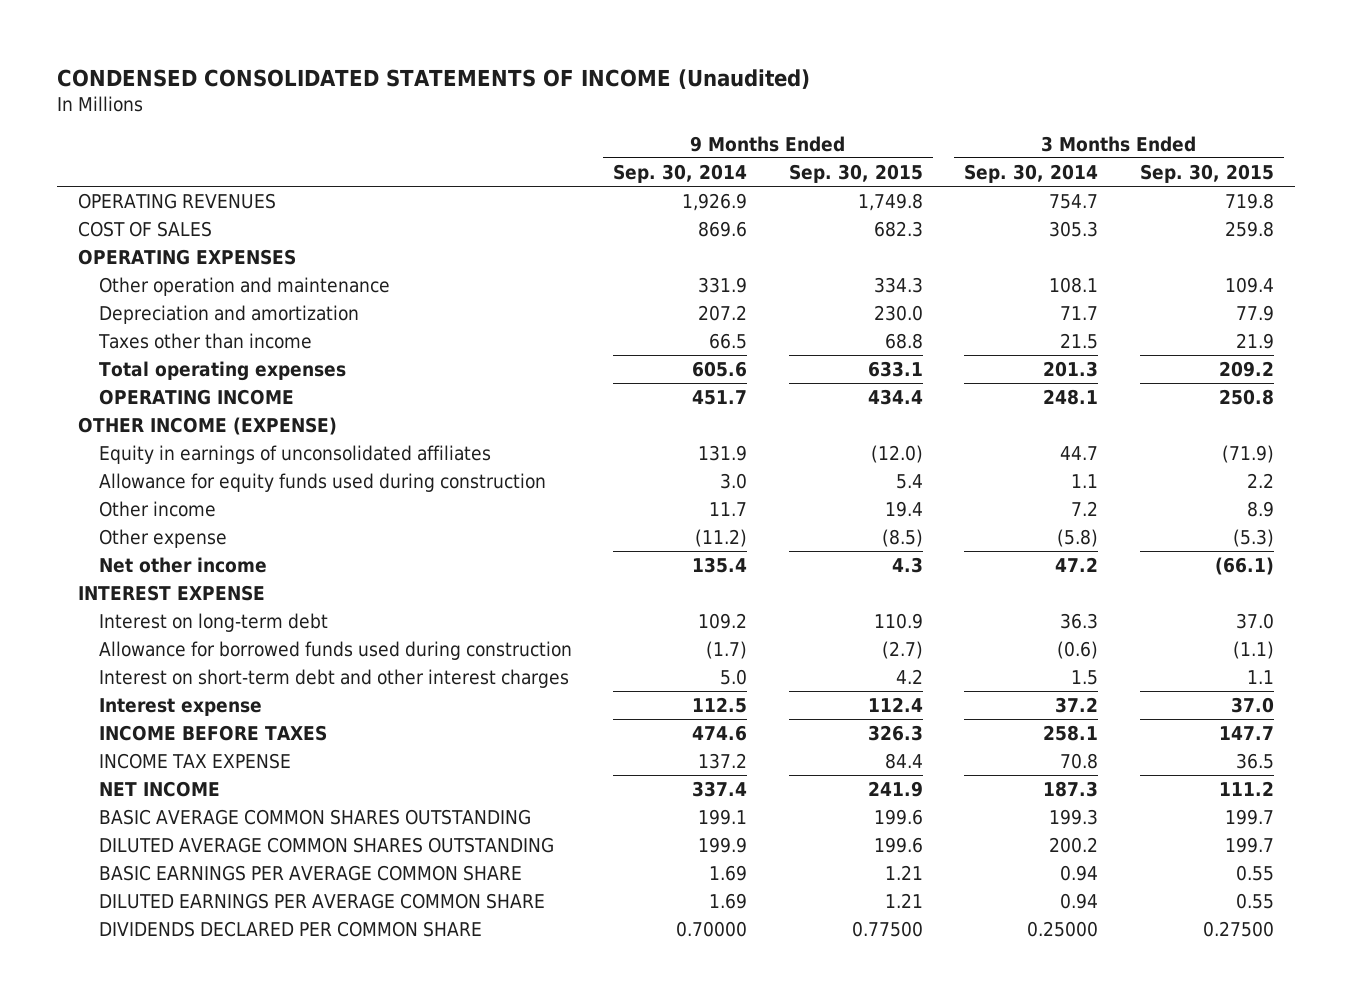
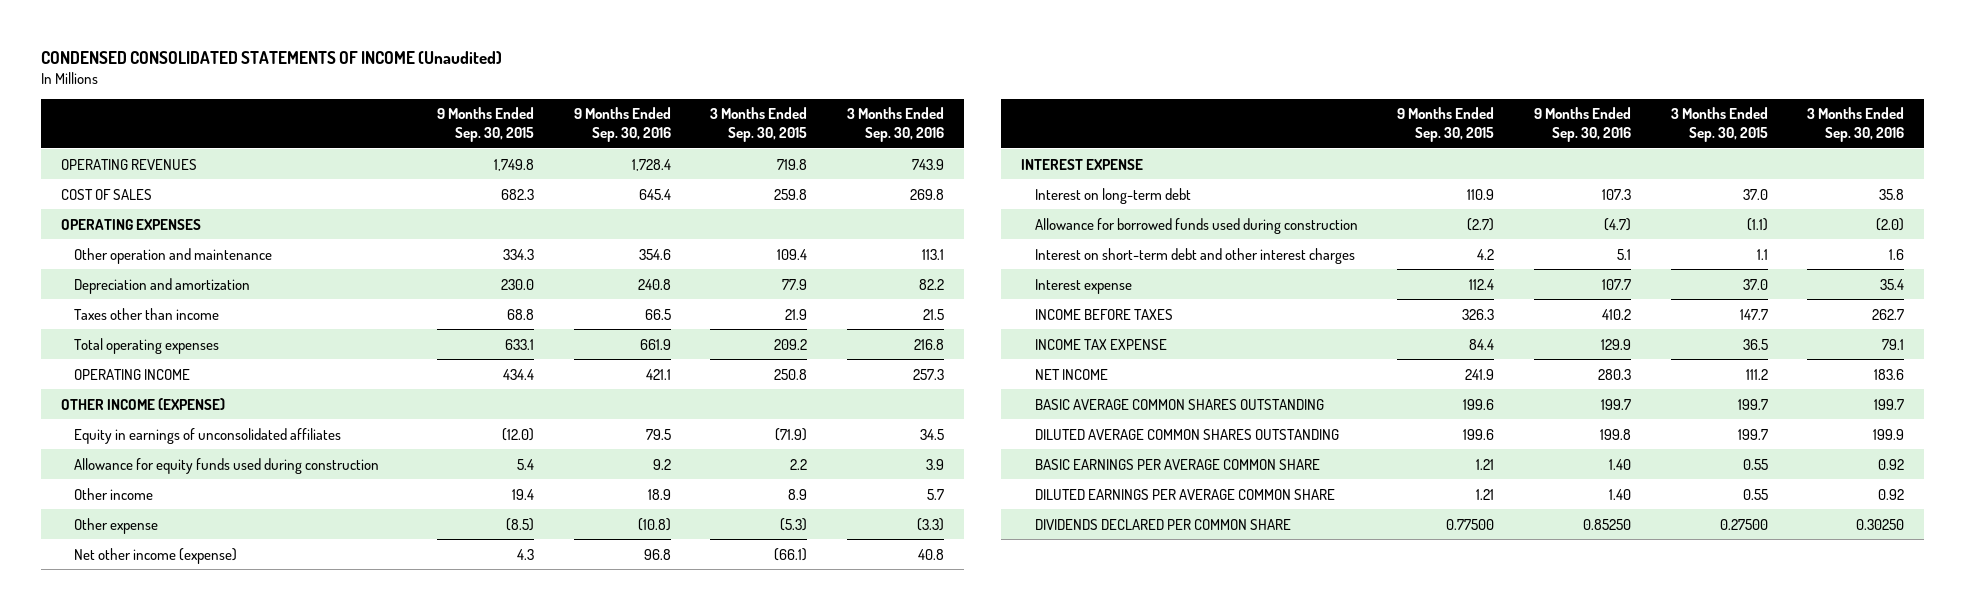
- | 9 Months Ended Sep. 30, 2014 | 9 Months Ended Sep. 30, 2015 | 3 Months Ended Sep. 30, 2014 | 3 Months Ended Sep. 30, 2015
+ | 9 Months Ended Sep. 30, 2015 | 9 Months Ended Sep. 30, 2016 | 3 Months Ended Sep. 30, 2015 | 3 Months Ended Sep. 30, 2016
- Net other income | 135.4 | 4.3 | 47.2 | (66.1)
+ Net other income (expense) | 4.3 | 96.8 | (66.1) | 40.8

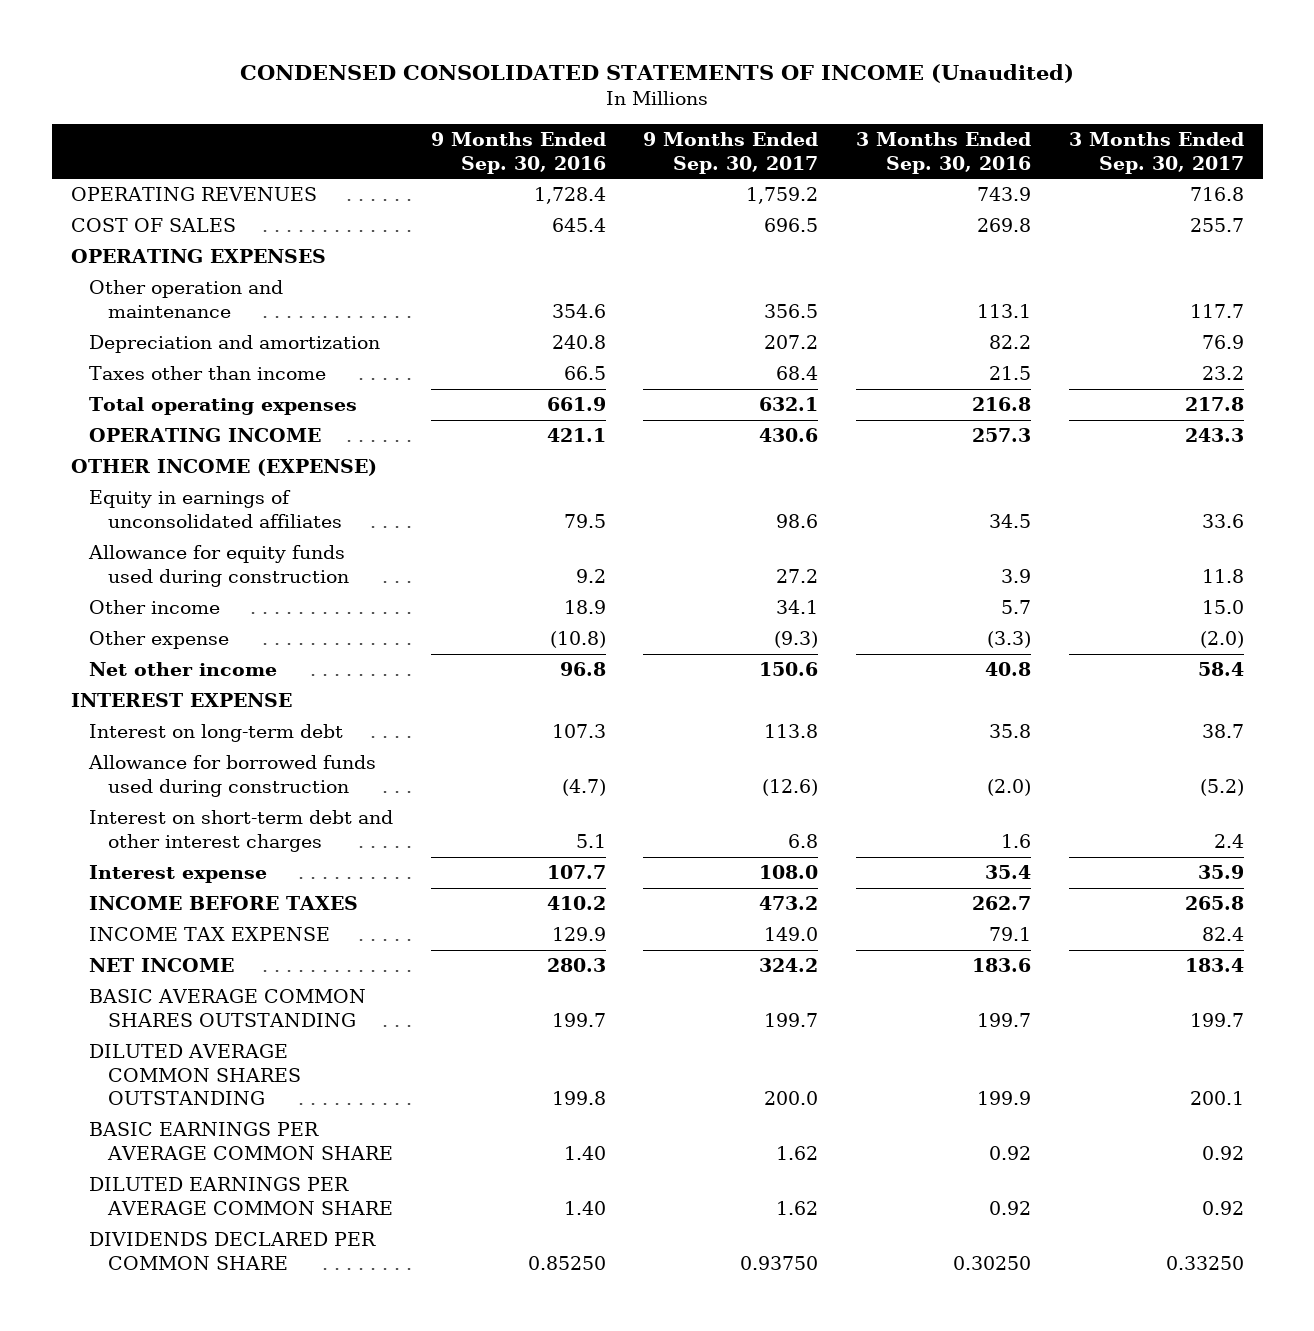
- | 9 Months Ended Sep. 30, 2015 | 9 Months Ended Sep. 30, 2016 | 3 Months Ended Sep. 30, 2015 | 3 Months Ended Sep. 30, 2016
+ | 9 Months Ended Sep. 30, 2016 | 9 Months Ended Sep. 30, 2017 | 3 Months Ended Sep. 30, 2016 | 3 Months Ended Sep. 30, 2017
- Net other income (expense) | 4.3 | 96.8 | (66.1) | 40.8
+ Net other income | 96.8 | 150.6 | 40.8 | 58.4

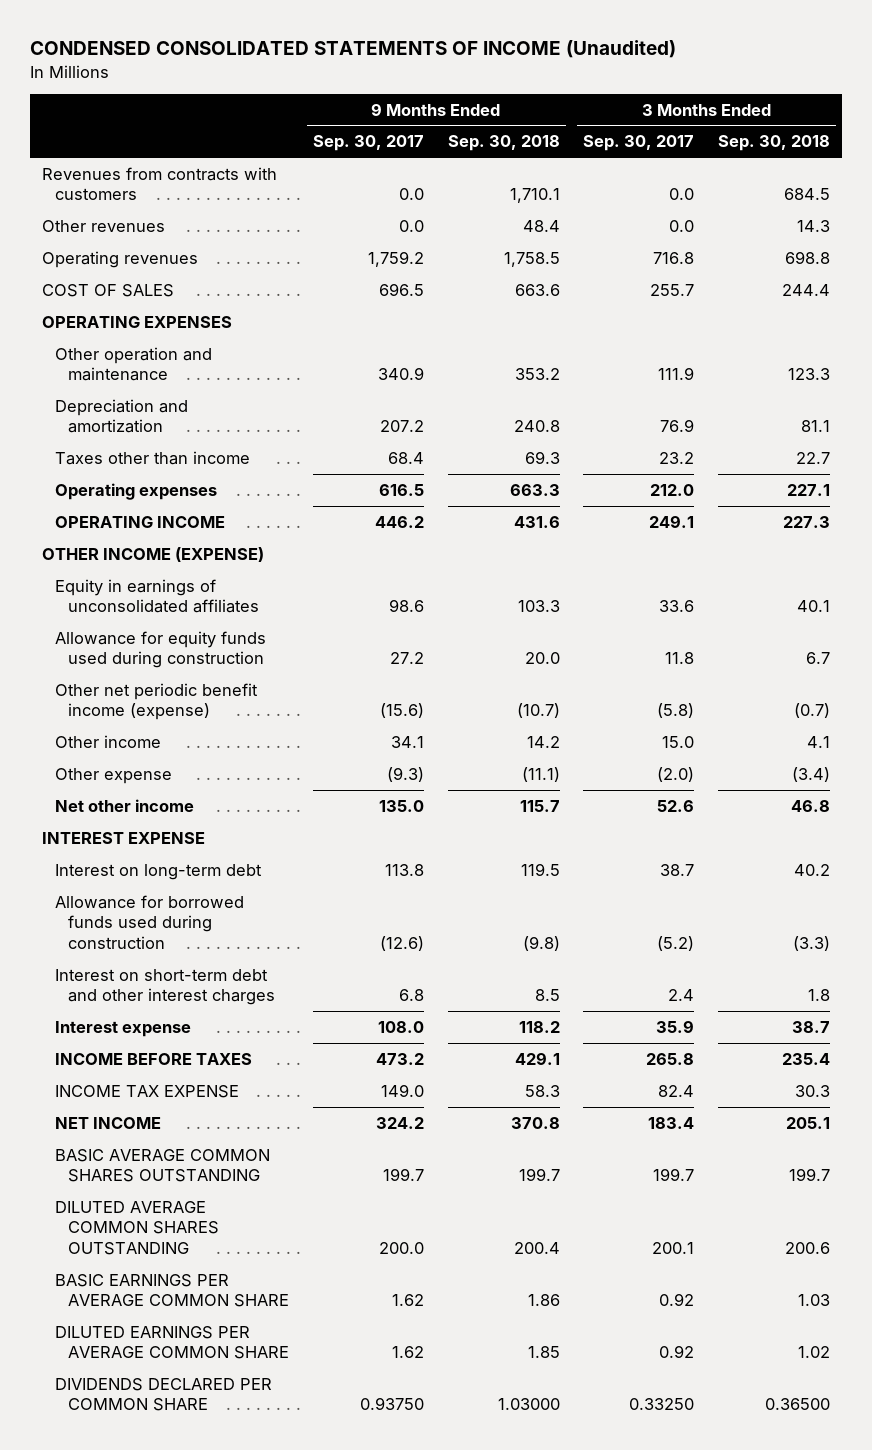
- | 9 Months Ended Sep. 30, 2016 | 9 Months Ended Sep. 30, 2017 | 3 Months Ended Sep. 30, 2016 | 3 Months Ended Sep. 30, 2017
+ | 9 Months Ended Sep. 30, 2017 | 9 Months Ended Sep. 30, 2018 | 3 Months Ended Sep. 30, 2017 | 3 Months Ended Sep. 30, 2018
- OPERATING REVENUES | 1,728.4 | 1,759.2 | 743.9 | 716.8
+ Revenues from contracts with customers | 0.0 | 1,710.1 | 0.0 | 684.5
+ Other revenues | 0.0 | 48.4 | 0.0 | 14.3
+ Operating revenues | 1,759.2 | 1,758.5 | 716.8 | 698.8
- Other operation and maintenance | 354.6 | 356.5 | 113.1 | 117.7
+ Other operation and maintenance | 340.9 | 353.2 | 111.9 | 123.3
- Total operating expenses | 661.9 | 632.1 | 216.8 | 217.8
- OPERATING INCOME | 421.1 | 430.6 | 257.3 | 243.3
+ Operating expenses | 616.5 | 663.3 | 212.0 | 227.1
+ OPERATING INCOME | 446.2 | 431.6 | 249.1 | 227.3
+ Other net periodic benefit income (expense) | (15.6) | (10.7) | (5.8) | (0.7)
- Net other income | 96.8 | 150.6 | 40.8 | 58.4
+ Net other income | 135.0 | 115.7 | 52.6 | 46.8

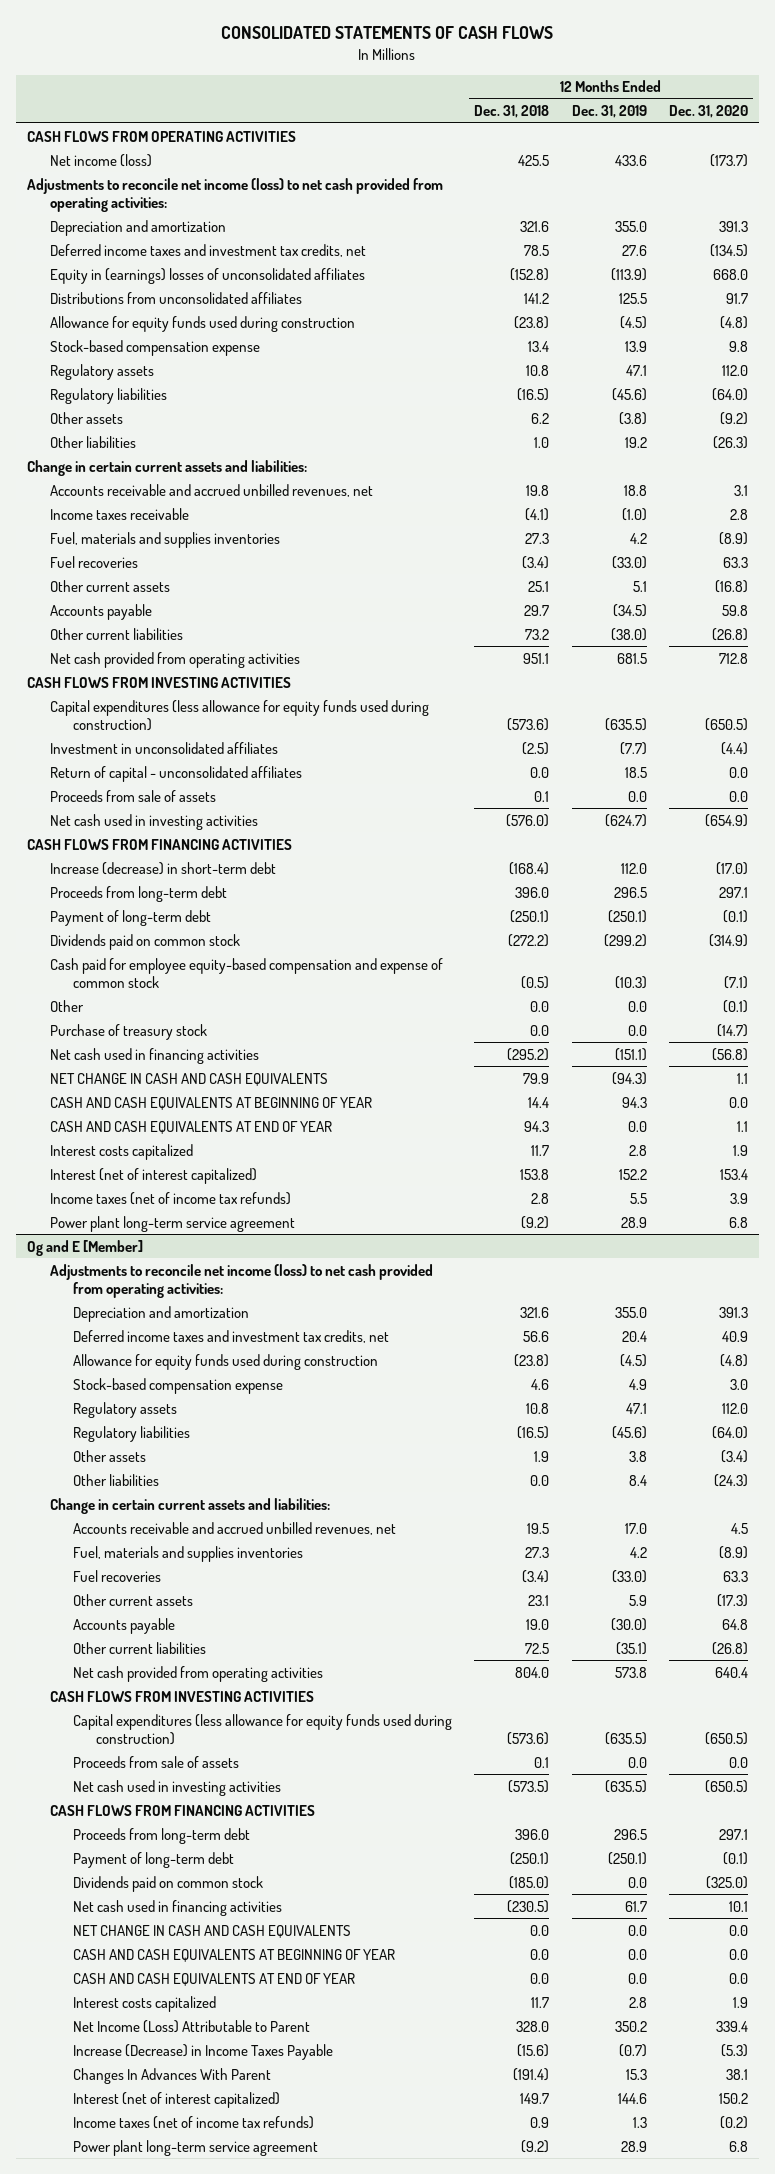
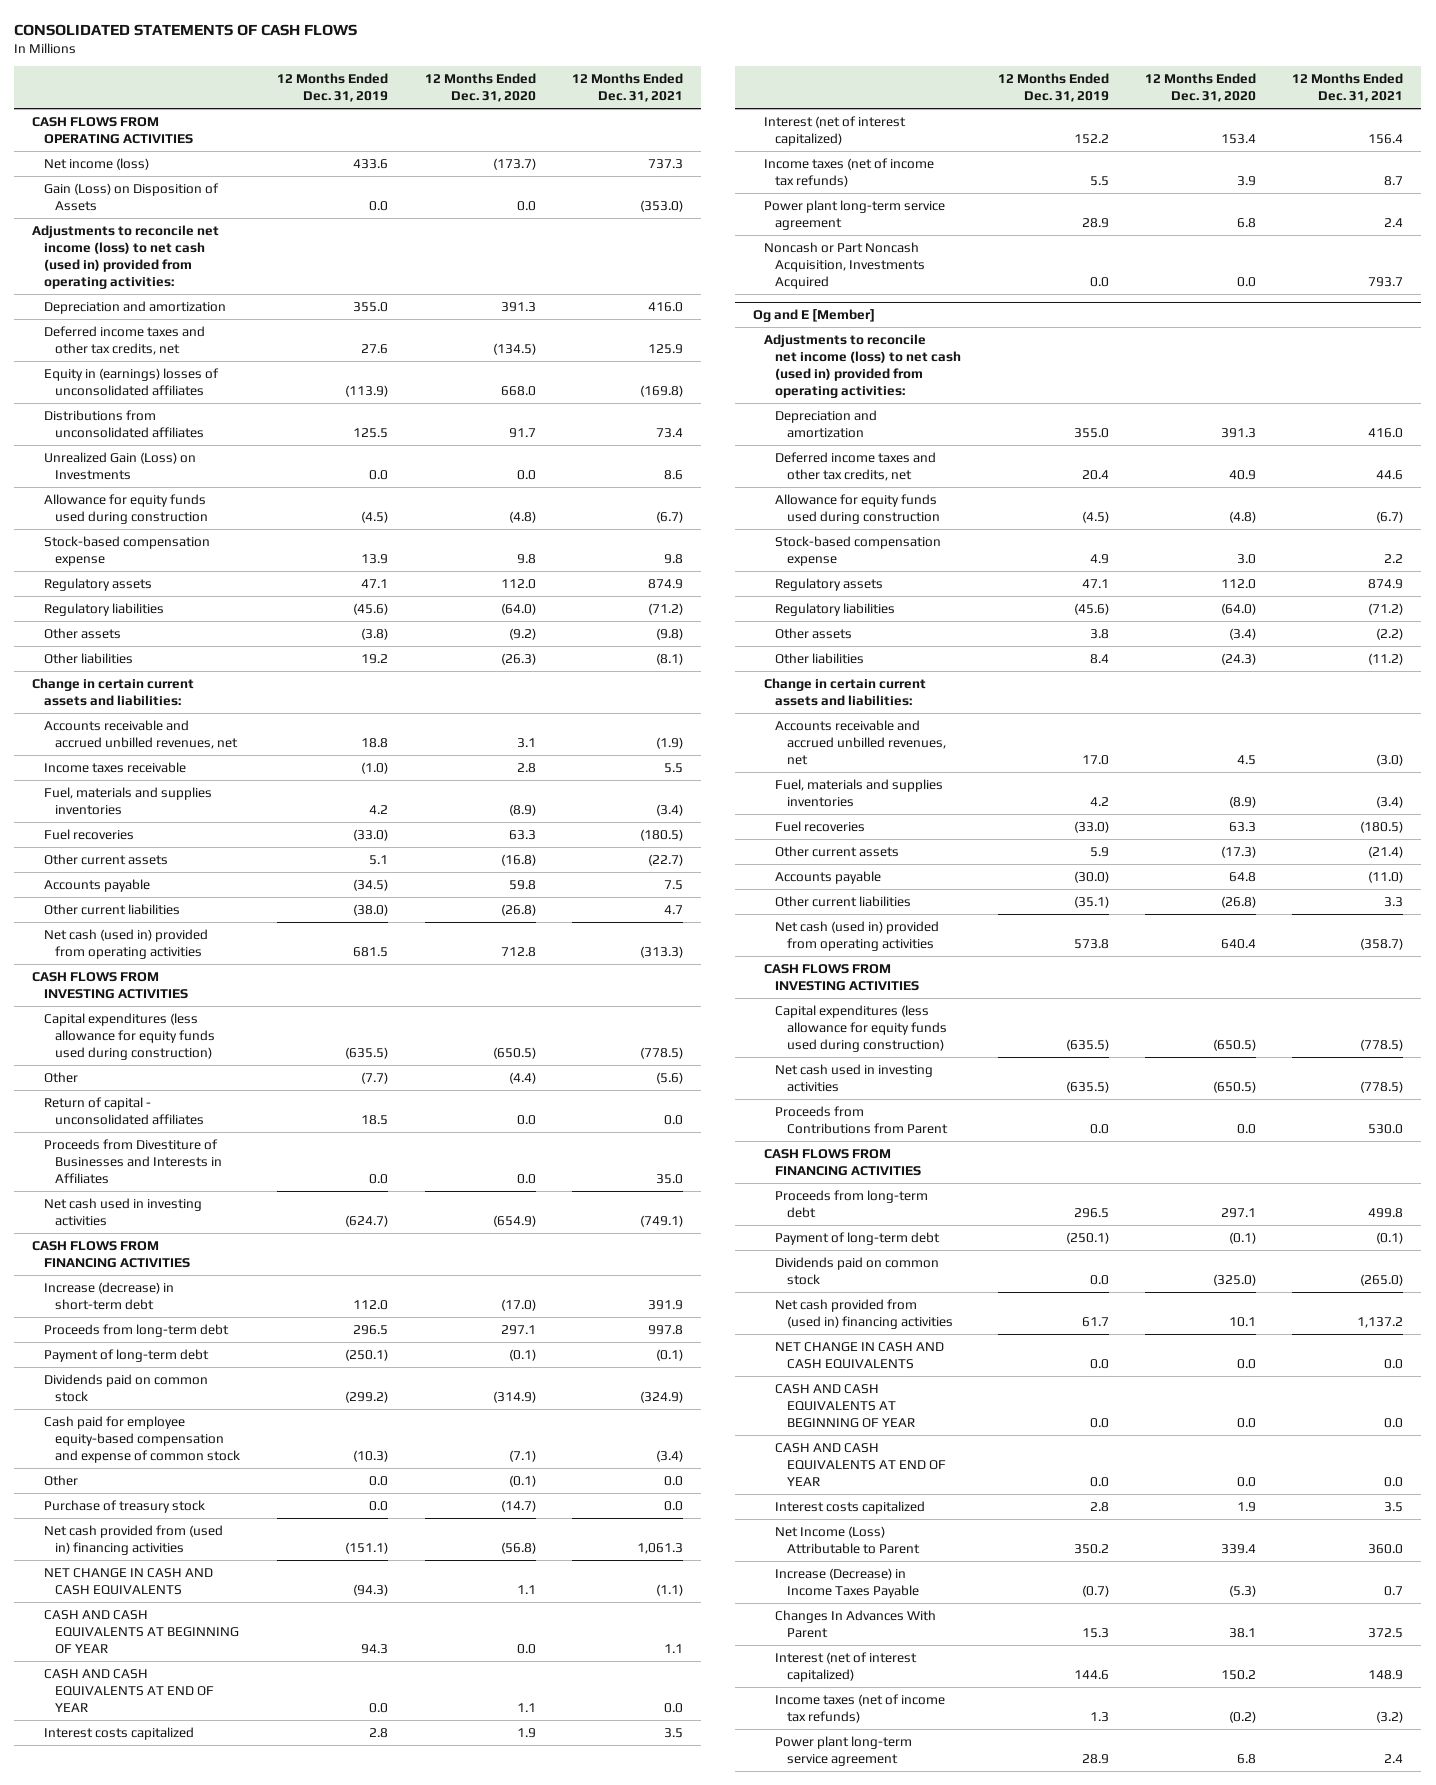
- | 12 Months Ended Dec. 31, 2018 | 12 Months Ended Dec. 31, 2019 | 12 Months Ended Dec. 31, 2020
+ | 12 Months Ended Dec. 31, 2019 | 12 Months Ended Dec. 31, 2020 | 12 Months Ended Dec. 31, 2021
- Adjustments to reconcile net income (loss) to net cash provided from operating activities:
+ Gain (Loss) on Disposition of Assets | 0.0 | 0.0 | (353.0)
+ Adjustments to reconcile net income (loss) to net cash (used in) provided from operating activities:
- Deferred income taxes and investment tax credits, net | 78.5 | 27.6 | (134.5)
+ Deferred income taxes and other tax credits, net | 27.6 | (134.5) | 125.9
+ Unrealized Gain (Loss) on Investments | 0.0 | 0.0 | 8.6
- Net cash provided from operating activities | 951.1 | 681.5 | 712.8
+ Net cash (used in) provided from operating activities | 681.5 | 712.8 | (313.3)
- Investment in unconsolidated affiliates | (2.5) | (7.7) | (4.4)
+ Other | (7.7) | (4.4) | (5.6)
- Proceeds from sale of assets | 0.1 | 0.0 | 0.0
+ Proceeds from Divestiture of Businesses and Interests in Affiliates | 0.0 | 0.0 | 35.0
- Net cash used in financing activities | (295.2) | (151.1) | (56.8)
+ Net cash provided from (used in) financing activities | (151.1) | (56.8) | 1,061.3
+ Noncash or Part Noncash Acquisition, Investments Acquired | 0.0 | 0.0 | 793.7
@ Og and E [Member]
- Adjustments to reconcile net income (loss) to net cash provided from operating activities:
+ Adjustments to reconcile net income (loss) to net cash (used in) provided from operating activities:
- Deferred income taxes and investment tax credits, net | 56.6 | 20.4 | 40.9
+ Deferred income taxes and other tax credits, net | 20.4 | 40.9 | 44.6
- Net cash provided from operating activities | 804.0 | 573.8 | 640.4
+ Net cash (used in) provided from operating activities | 573.8 | 640.4 | (358.7)
- Proceeds from sale of assets | 0.1 | 0.0 | 0.0
+ Proceeds from Contributions from Parent | 0.0 | 0.0 | 530.0
- Net cash used in financing activities | (230.5) | 61.7 | 10.1
+ Net cash provided from (used in) financing activities | 61.7 | 10.1 | 1,137.2

